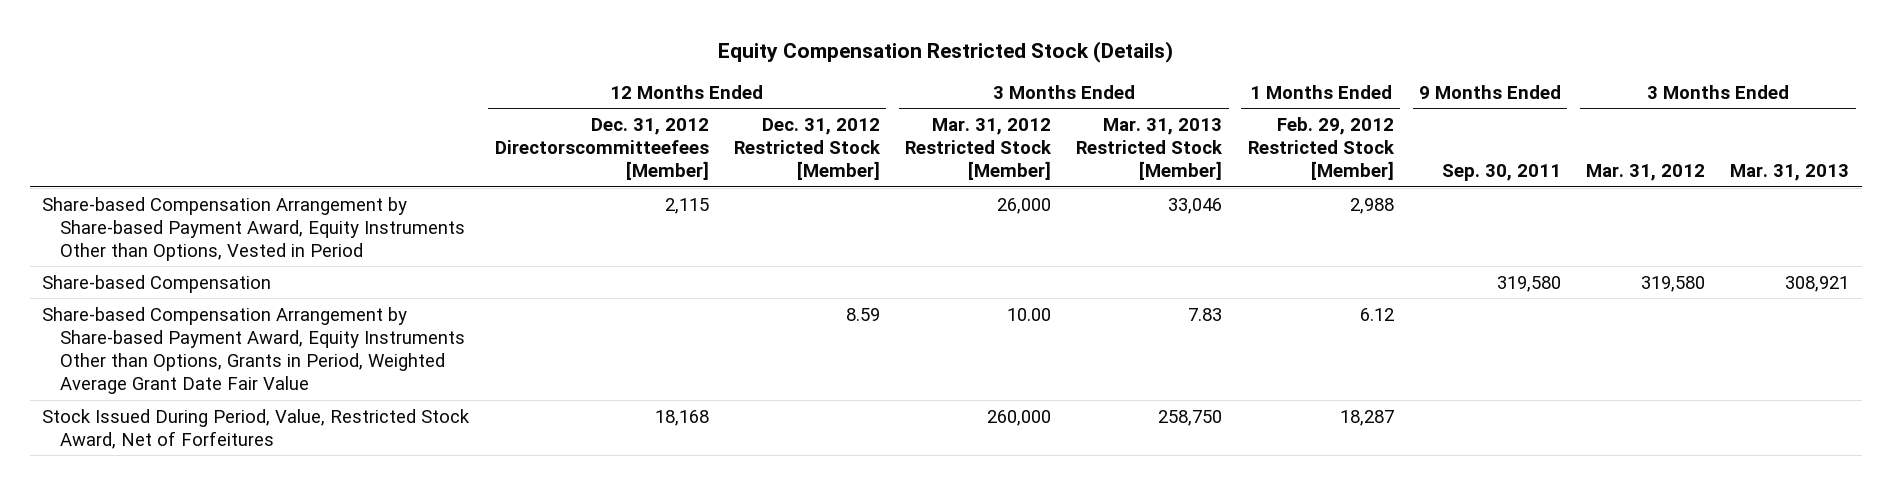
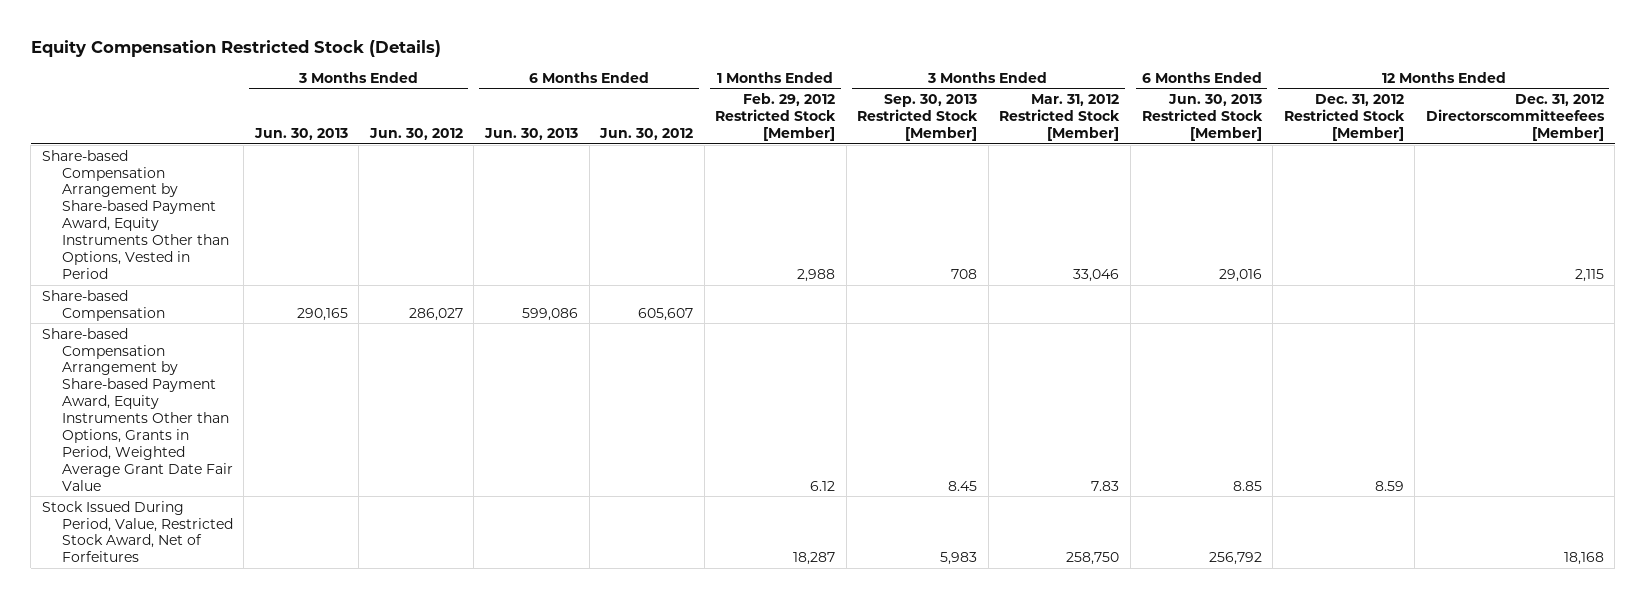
- | 12 Months Ended Dec. 31, 2012 Directorscommitteefees [Member] | 12 Months Ended Dec. 31, 2012 Restricted Stock [Member] | 3 Months Ended Mar. 31, 2012 Restricted Stock [Member] | 3 Months Ended Mar. 31, 2013 Restricted Stock [Member] | 1 Months Ended Feb. 29, 2012 Restricted Stock [Member] | 9 Months Ended Sep. 30, 2011 | 3 Months Ended Mar. 31, 2012 | 3 Months Ended Mar. 31, 2013
+ | 3 Months Ended Jun. 30, 2013 | 3 Months Ended Jun. 30, 2012 | 6 Months Ended Jun. 30, 2013 | 6 Months Ended Jun. 30, 2012 | 1 Months Ended Feb. 29, 2012 Restricted Stock [Member] | 3 Months Ended Sep. 30, 2013 Restricted Stock [Member] | 3 Months Ended Mar. 31, 2012 Restricted Stock [Member] | 6 Months Ended Jun. 30, 2013 Restricted Stock [Member] | 12 Months Ended Dec. 31, 2012 Restricted Stock [Member] | 12 Months Ended Dec. 31, 2012 Directorscommitteefees [Member]
- Share-based Compensation Arrangement by Share-based Payment Award, Equity Instruments Other than Options, Vested in Period | 2,115 | | 26,000 | 33,046 | 2,988 | | |
+ Share-based Compensation Arrangement by Share-based Payment Award, Equity Instruments Other than Options, Vested in Period | | | | | 2,988 | 708 | 33,046 | 29,016 | | 2,115
- Share-based Compensation Arrangement by Share-based Payment Award, Equity Instruments Other than Options, Grants in Period, Weighted Average Grant Date Fair Value | | 8.59 | 10.00 | 7.83 | 6.12 | | |
- Stock Issued During Period, Value, Restricted Stock Award, Net of Forfeitures | 18,168 | | 260,000 | 258,750 | 18,287 | | |
+ Share-based Compensation Arrangement by Share-based Payment Award, Equity Instruments Other than Options, Grants in Period, Weighted Average Grant Date Fair Value | | | | | 6.12 | 8.45 | 7.83 | 8.85 | 8.59 |
+ Stock Issued During Period, Value, Restricted Stock Award, Net of Forfeitures | | | | | 18,287 | 5,983 | 258,750 | 256,792 | | 18,168

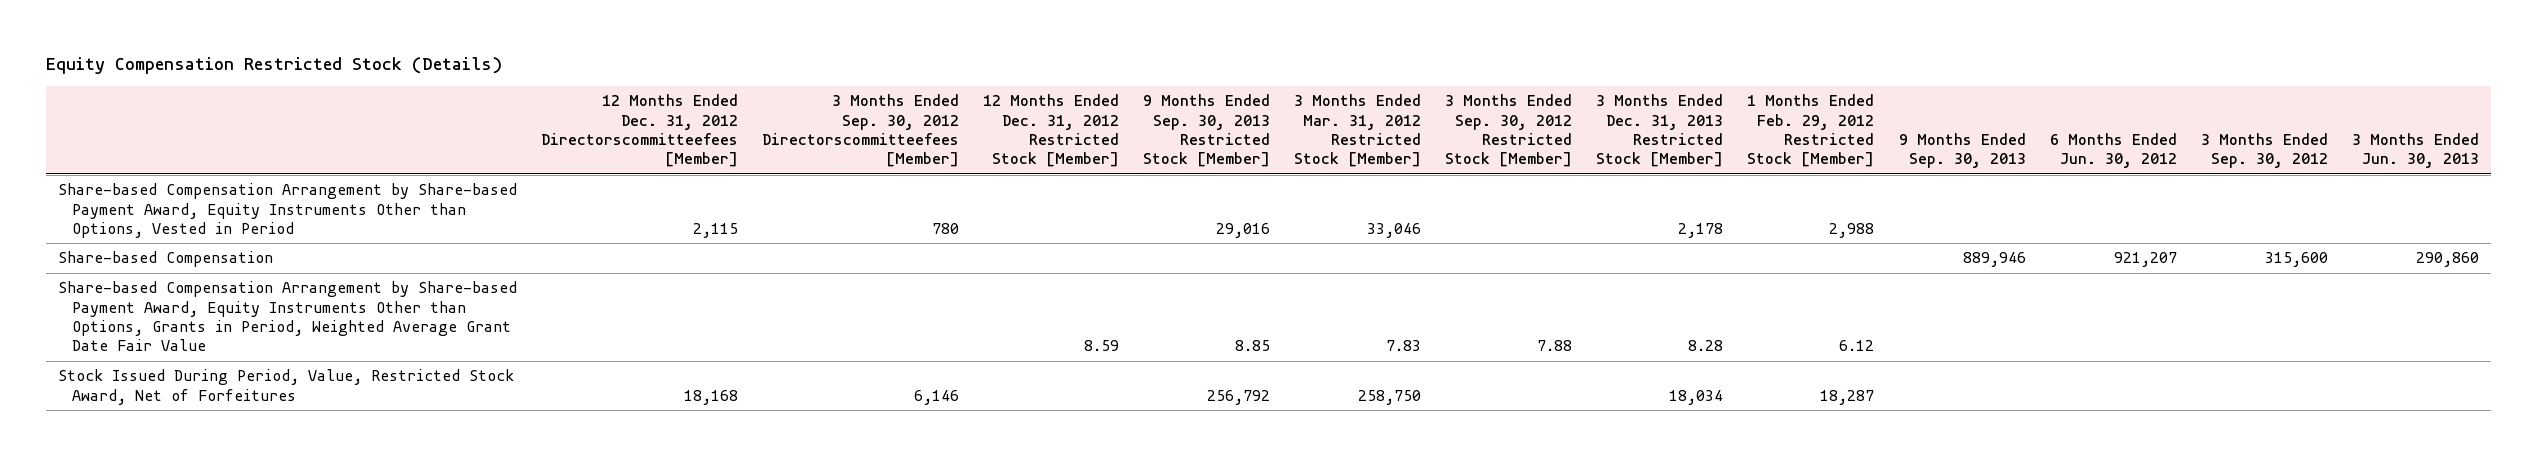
- | 3 Months Ended Jun. 30, 2013 | 3 Months Ended Jun. 30, 2012 | 6 Months Ended Jun. 30, 2013 | 6 Months Ended Jun. 30, 2012 | 1 Months Ended Feb. 29, 2012 Restricted Stock [Member] | 3 Months Ended Sep. 30, 2013 Restricted Stock [Member] | 3 Months Ended Mar. 31, 2012 Restricted Stock [Member] | 6 Months Ended Jun. 30, 2013 Restricted Stock [Member] | 12 Months Ended Dec. 31, 2012 Restricted Stock [Member] | 12 Months Ended Dec. 31, 2012 Directorscommitteefees [Member]
+ | 12 Months Ended Dec. 31, 2012 Directorscommitteefees [Member] | 3 Months Ended Sep. 30, 2012 Directorscommitteefees [Member] | 12 Months Ended Dec. 31, 2012 Restricted Stock [Member] | 9 Months Ended Sep. 30, 2013 Restricted Stock [Member] | 3 Months Ended Mar. 31, 2012 Restricted Stock [Member] | 3 Months Ended Sep. 30, 2012 Restricted Stock [Member] | 3 Months Ended Dec. 31, 2013 Restricted Stock [Member] | 1 Months Ended Feb. 29, 2012 Restricted Stock [Member] | 9 Months Ended Sep. 30, 2013 | 6 Months Ended Jun. 30, 2012 | 3 Months Ended Sep. 30, 2012 | 3 Months Ended Jun. 30, 2013
- Share-based Compensation | 290,165 | 286,027 | 599,086 | 605,607 | | | | | |
+ Share-based Compensation | | | | | | | | | 889,946 | 921,207 | 315,600 | 290,860

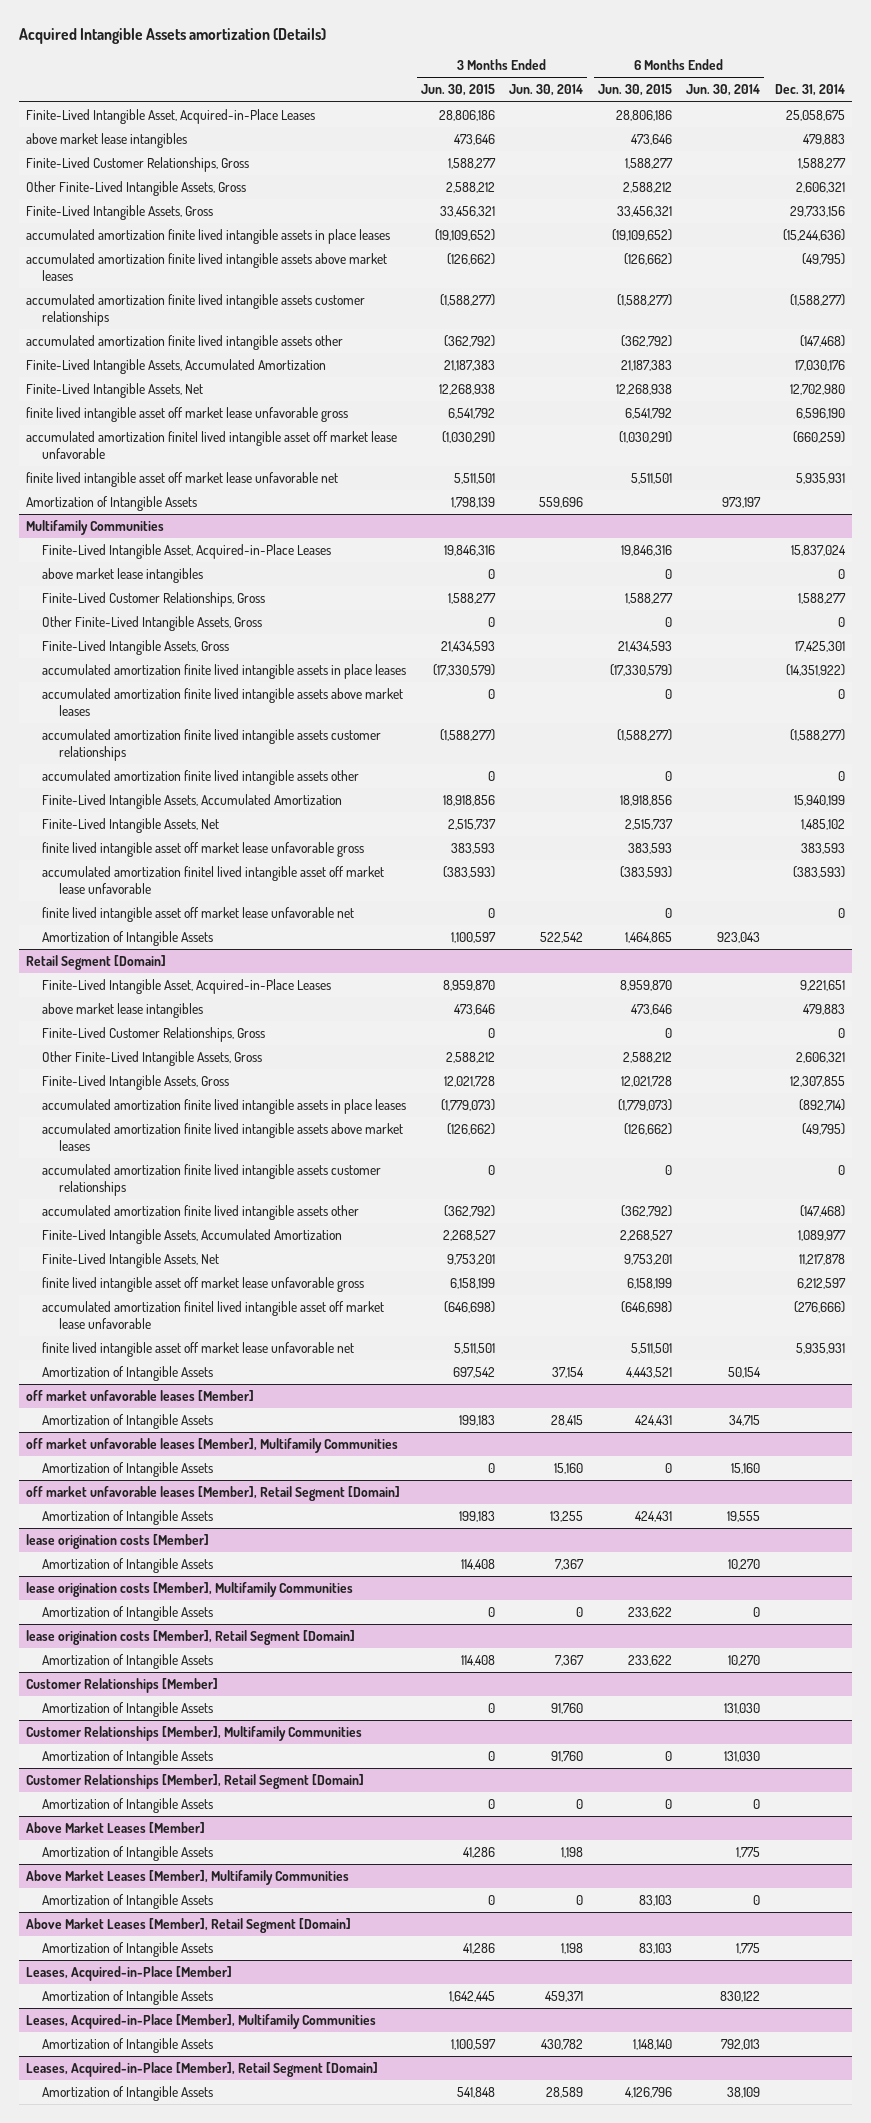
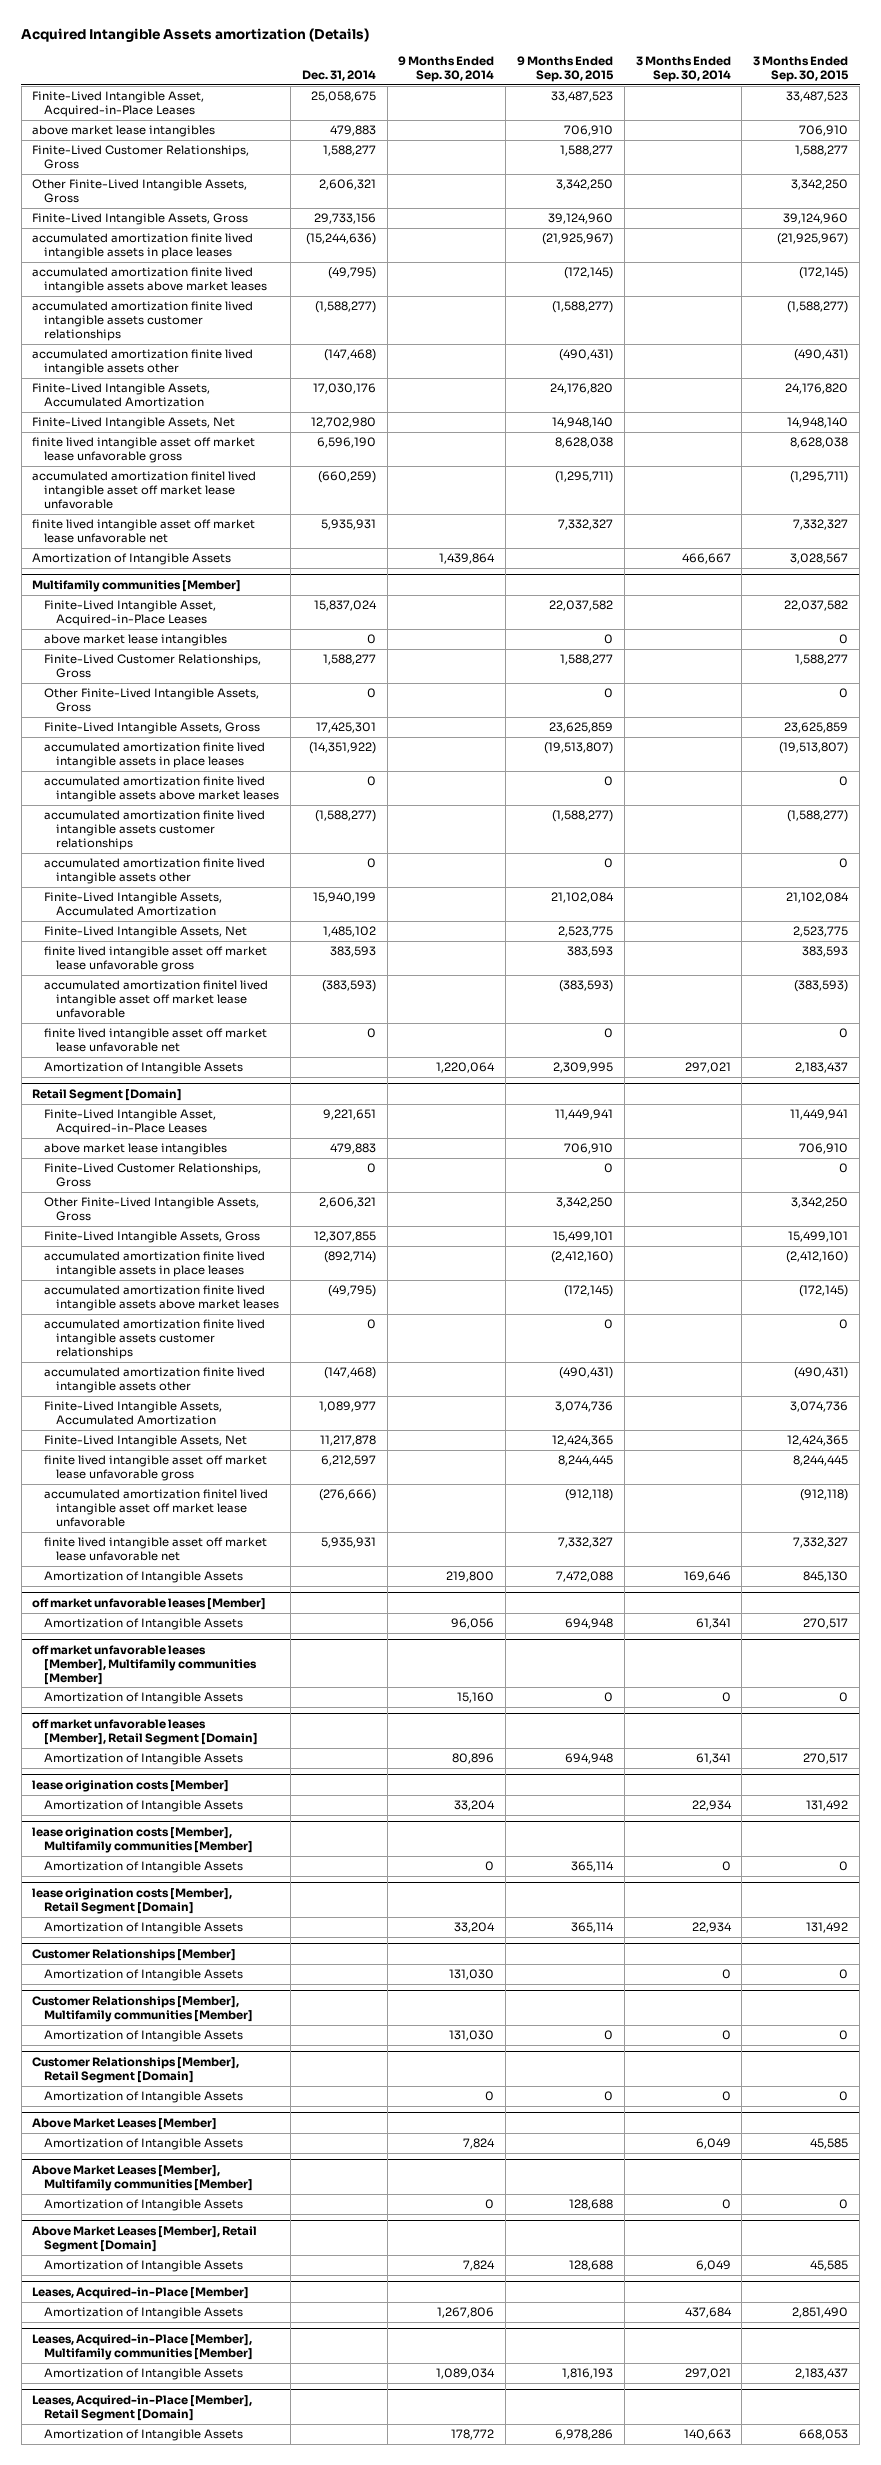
- | 3 Months Ended Jun. 30, 2015 | 3 Months Ended Jun. 30, 2014 | 6 Months Ended Jun. 30, 2015 | 6 Months Ended Jun. 30, 2014 | Dec. 31, 2014
+ | Dec. 31, 2014 | 9 Months Ended Sep. 30, 2014 | 9 Months Ended Sep. 30, 2015 | 3 Months Ended Sep. 30, 2014 | 3 Months Ended Sep. 30, 2015
- Multifamily Communities
+ Multifamily communities [Member]
- off market unfavorable leases [Member], Multifamily Communities
+ off market unfavorable leases [Member], Multifamily communities [Member]
- lease origination costs [Member], Multifamily Communities
+ lease origination costs [Member], Multifamily communities [Member]
- Customer Relationships [Member], Multifamily Communities
+ Customer Relationships [Member], Multifamily communities [Member]
- Above Market Leases [Member], Multifamily Communities
+ Above Market Leases [Member], Multifamily communities [Member]
- Leases, Acquired-in-Place [Member], Multifamily Communities
+ Leases, Acquired-in-Place [Member], Multifamily communities [Member]

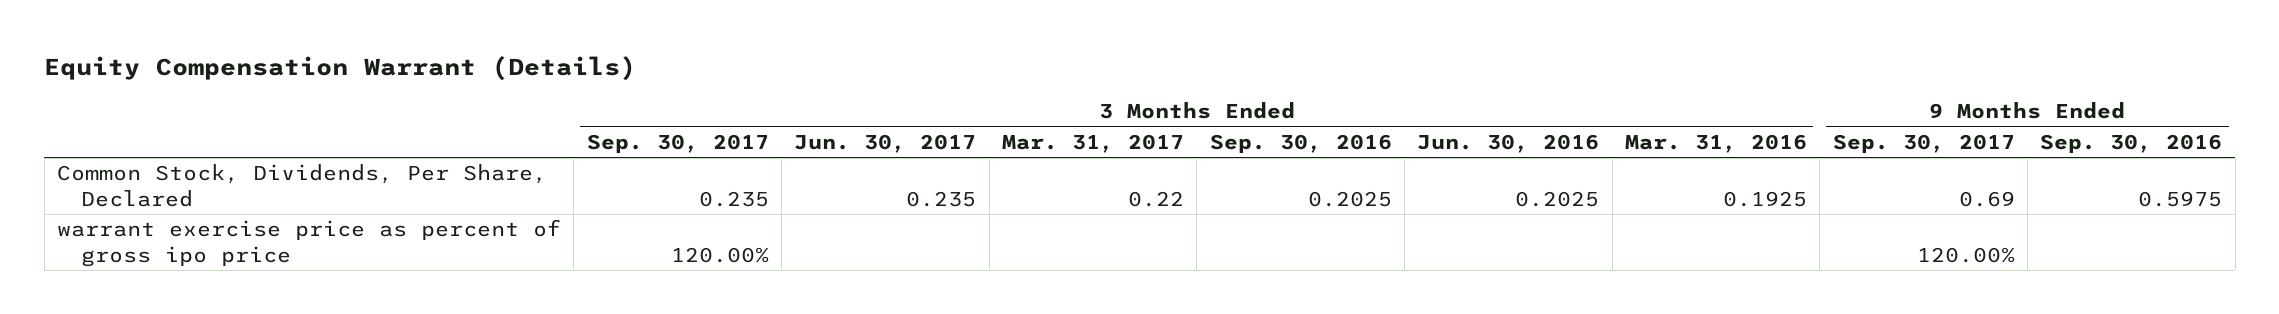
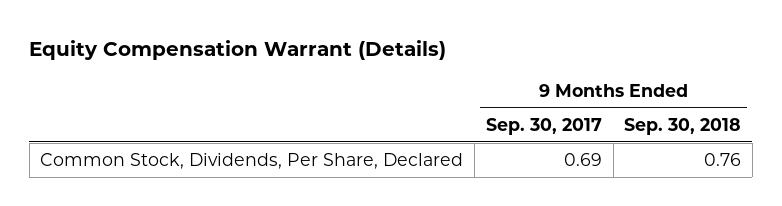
- | 3 Months Ended Sep. 30, 2017 | 3 Months Ended Jun. 30, 2017 | 3 Months Ended Mar. 31, 2017 | 3 Months Ended Sep. 30, 2016 | 3 Months Ended Jun. 30, 2016 | 3 Months Ended Mar. 31, 2016 | 9 Months Ended Sep. 30, 2017 | 9 Months Ended Sep. 30, 2016
+ | 9 Months Ended Sep. 30, 2017 | 9 Months Ended Sep. 30, 2018
- warrant exercise price as percent of gross ipo price | 120.00% | | | | | | 120.00% |

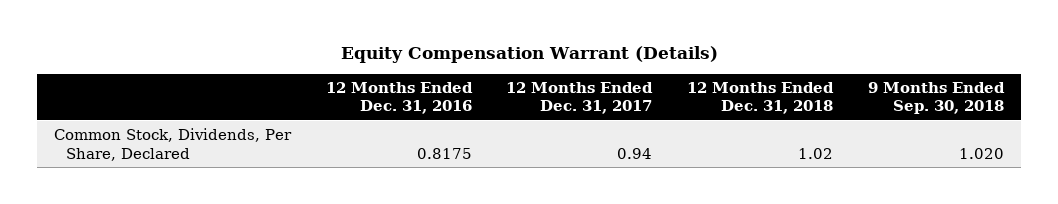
- | 9 Months Ended Sep. 30, 2017 | 9 Months Ended Sep. 30, 2018
+ | 12 Months Ended Dec. 31, 2016 | 12 Months Ended Dec. 31, 2017 | 12 Months Ended Dec. 31, 2018 | 9 Months Ended Sep. 30, 2018
- Common Stock, Dividends, Per Share, Declared | 0.69 | 0.76
+ Common Stock, Dividends, Per Share, Declared | 0.8175 | 0.94 | 1.02 | 1.020

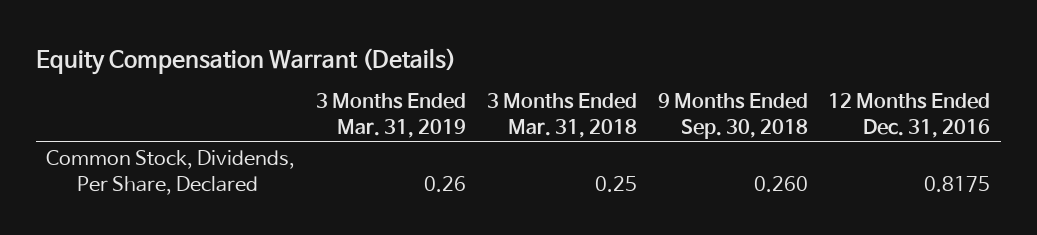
- | 12 Months Ended Dec. 31, 2016 | 12 Months Ended Dec. 31, 2017 | 12 Months Ended Dec. 31, 2018 | 9 Months Ended Sep. 30, 2018
+ | 3 Months Ended Mar. 31, 2019 | 3 Months Ended Mar. 31, 2018 | 9 Months Ended Sep. 30, 2018 | 12 Months Ended Dec. 31, 2016
- Common Stock, Dividends, Per Share, Declared | 0.8175 | 0.94 | 1.02 | 1.020
+ Common Stock, Dividends, Per Share, Declared | 0.26 | 0.25 | 0.260 | 0.8175

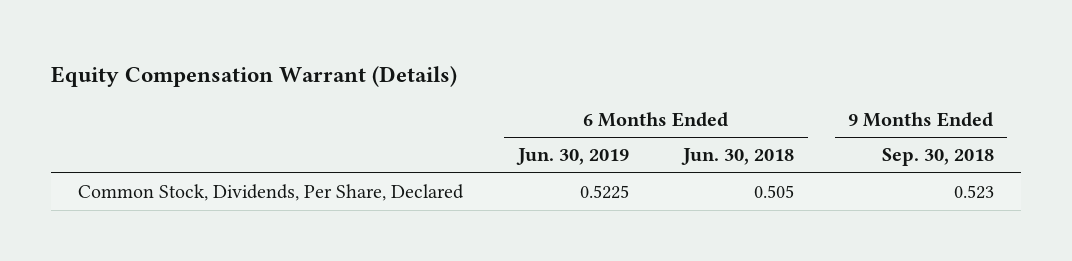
- | 3 Months Ended Mar. 31, 2019 | 3 Months Ended Mar. 31, 2018 | 9 Months Ended Sep. 30, 2018 | 12 Months Ended Dec. 31, 2016
+ | 6 Months Ended Jun. 30, 2019 | 6 Months Ended Jun. 30, 2018 | 9 Months Ended Sep. 30, 2018
- Common Stock, Dividends, Per Share, Declared | 0.26 | 0.25 | 0.260 | 0.8175
+ Common Stock, Dividends, Per Share, Declared | 0.5225 | 0.505 | 0.523

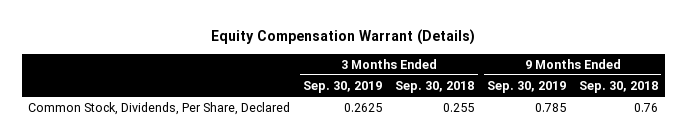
- | 6 Months Ended Jun. 30, 2019 | 6 Months Ended Jun. 30, 2018 | 9 Months Ended Sep. 30, 2018
+ | 3 Months Ended Sep. 30, 2019 | 3 Months Ended Sep. 30, 2018 | 9 Months Ended Sep. 30, 2019 | 9 Months Ended Sep. 30, 2018
- Common Stock, Dividends, Per Share, Declared | 0.5225 | 0.505 | 0.523
+ Common Stock, Dividends, Per Share, Declared | 0.2625 | 0.255 | 0.785 | 0.76

